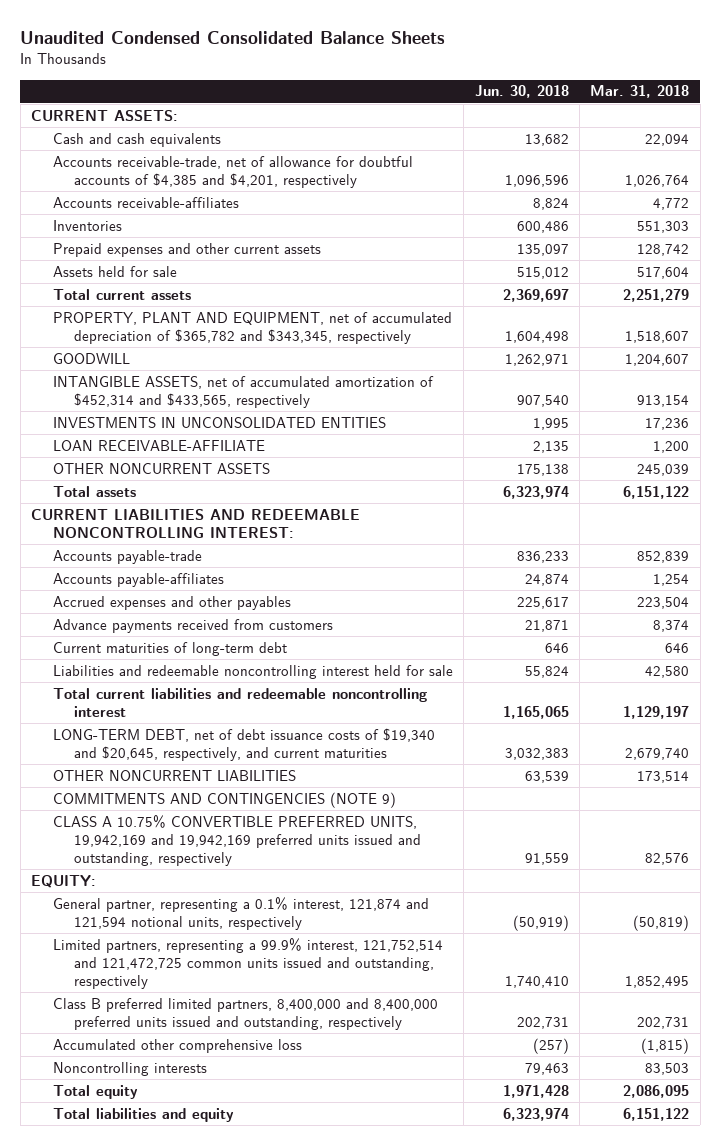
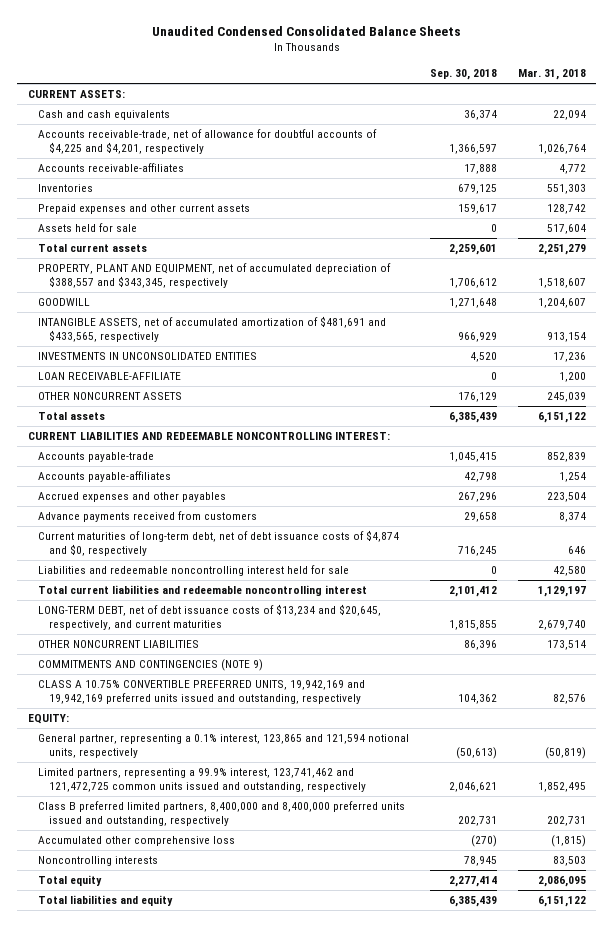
- | Jun. 30, 2018 | Mar. 31, 2018
+ | Sep. 30, 2018 | Mar. 31, 2018
- Accounts receivable-trade, net of allowance for doubtful accounts of $4,385 and $4,201, respectively | 1,096,596 | 1,026,764
+ Accounts receivable-trade, net of allowance for doubtful accounts of $4,225 and $4,201, respectively | 1,366,597 | 1,026,764
- PROPERTY, PLANT AND EQUIPMENT, net of accumulated depreciation of $365,782 and $343,345, respectively | 1,604,498 | 1,518,607
+ PROPERTY, PLANT AND EQUIPMENT, net of accumulated depreciation of $388,557 and $343,345, respectively | 1,706,612 | 1,518,607
- INTANGIBLE ASSETS, net of accumulated amortization of $452,314 and $433,565, respectively | 907,540 | 913,154
+ INTANGIBLE ASSETS, net of accumulated amortization of $481,691 and $433,565, respectively | 966,929 | 913,154
- Current maturities of long-term debt | 646 | 646
+ Current maturities of long-term debt, net of debt issuance costs of $4,874 and $0, respectively | 716,245 | 646
- LONG-TERM DEBT, net of debt issuance costs of $19,340 and $20,645, respectively, and current maturities | 3,032,383 | 2,679,740
+ LONG-TERM DEBT, net of debt issuance costs of $13,234 and $20,645, respectively, and current maturities | 1,815,855 | 2,679,740
- General partner, representing a 0.1% interest, 121,874 and 121,594 notional units, respectively | (50,919) | (50,819)
- Limited partners, representing a 99.9% interest, 121,752,514 and 121,472,725 common units issued and outstanding, respectively | 1,740,410 | 1,852,495
+ General partner, representing a 0.1% interest, 123,865 and 121,594 notional units, respectively | (50,613) | (50,819)
+ Limited partners, representing a 99.9% interest, 123,741,462 and 121,472,725 common units issued and outstanding, respectively | 2,046,621 | 1,852,495

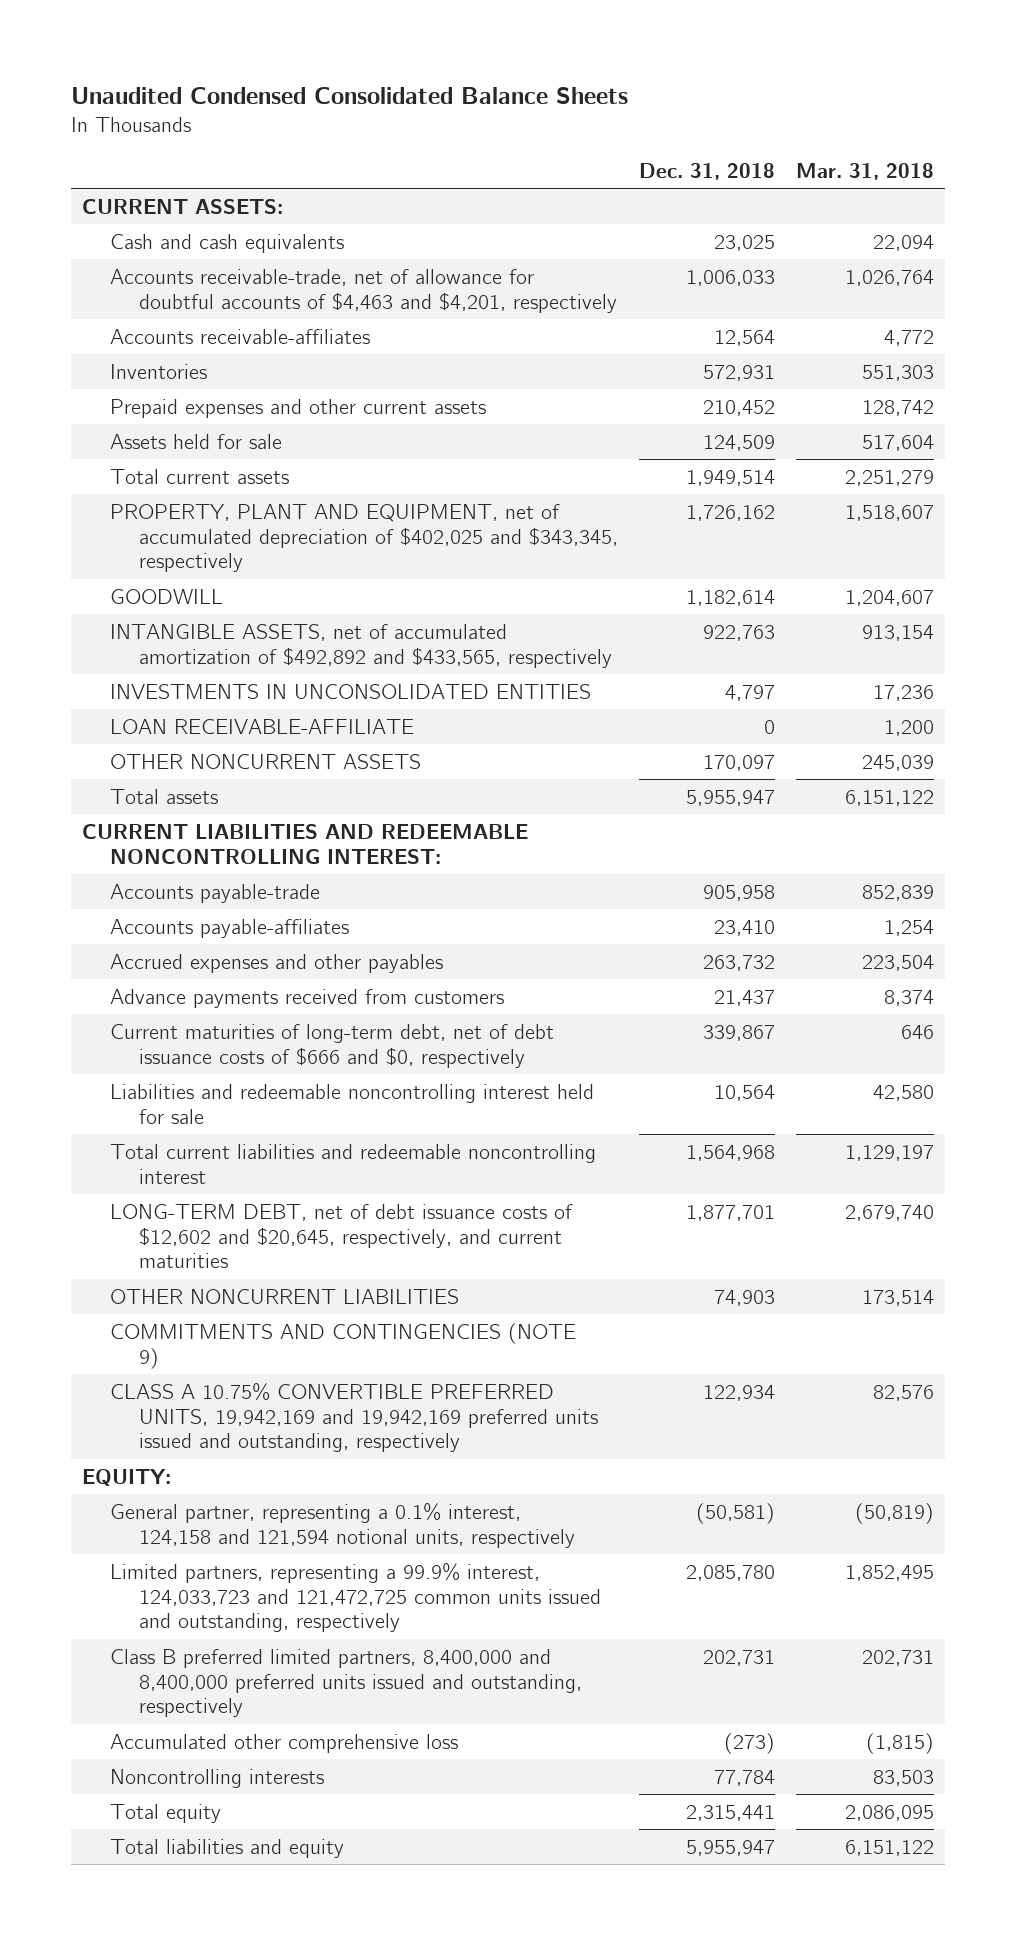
- | Sep. 30, 2018 | Mar. 31, 2018
+ | Dec. 31, 2018 | Mar. 31, 2018
- Accounts receivable-trade, net of allowance for doubtful accounts of $4,225 and $4,201, respectively | 1,366,597 | 1,026,764
+ Accounts receivable-trade, net of allowance for doubtful accounts of $4,463 and $4,201, respectively | 1,006,033 | 1,026,764
- PROPERTY, PLANT AND EQUIPMENT, net of accumulated depreciation of $388,557 and $343,345, respectively | 1,706,612 | 1,518,607
+ PROPERTY, PLANT AND EQUIPMENT, net of accumulated depreciation of $402,025 and $343,345, respectively | 1,726,162 | 1,518,607
- INTANGIBLE ASSETS, net of accumulated amortization of $481,691 and $433,565, respectively | 966,929 | 913,154
+ INTANGIBLE ASSETS, net of accumulated amortization of $492,892 and $433,565, respectively | 922,763 | 913,154
- Current maturities of long-term debt, net of debt issuance costs of $4,874 and $0, respectively | 716,245 | 646
+ Current maturities of long-term debt, net of debt issuance costs of $666 and $0, respectively | 339,867 | 646
- LONG-TERM DEBT, net of debt issuance costs of $13,234 and $20,645, respectively, and current maturities | 1,815,855 | 2,679,740
+ LONG-TERM DEBT, net of debt issuance costs of $12,602 and $20,645, respectively, and current maturities | 1,877,701 | 2,679,740
- General partner, representing a 0.1% interest, 123,865 and 121,594 notional units, respectively | (50,613) | (50,819)
- Limited partners, representing a 99.9% interest, 123,741,462 and 121,472,725 common units issued and outstanding, respectively | 2,046,621 | 1,852,495
+ General partner, representing a 0.1% interest, 124,158 and 121,594 notional units, respectively | (50,581) | (50,819)
+ Limited partners, representing a 99.9% interest, 124,033,723 and 121,472,725 common units issued and outstanding, respectively | 2,085,780 | 1,852,495

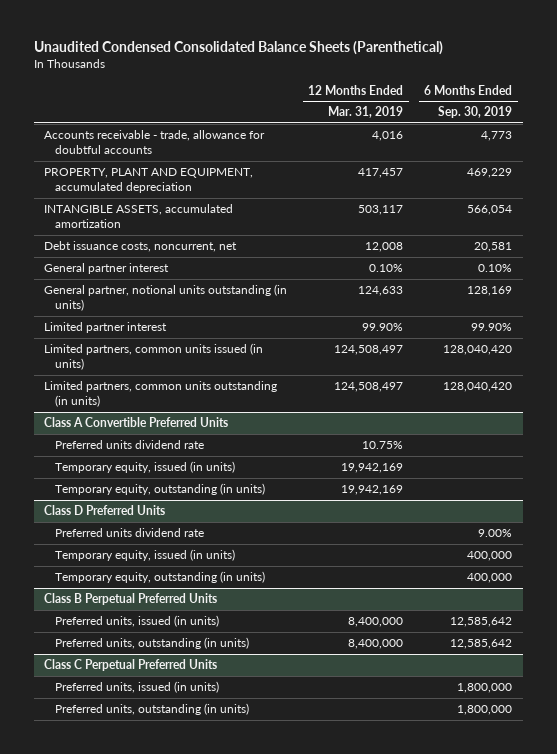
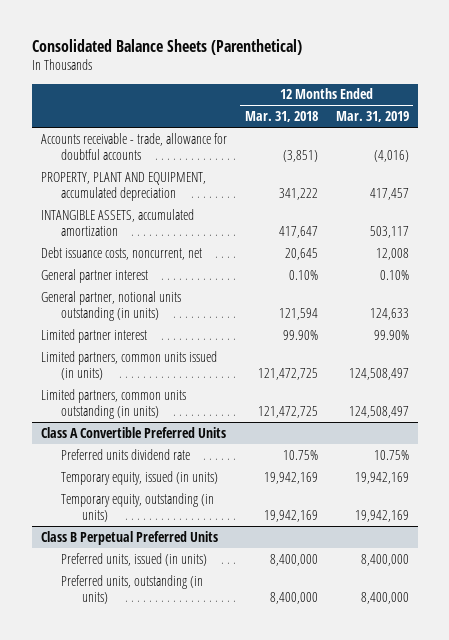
- Unaudited Condensed Consolidated Balance Sheets (Parenthetical)
+ Consolidated Balance Sheets (Parenthetical)
- | 12 Months Ended Mar. 31, 2019 | 6 Months Ended Sep. 30, 2019
+ | 12 Months Ended Mar. 31, 2018 | 12 Months Ended Mar. 31, 2019
- Accounts receivable - trade, allowance for doubtful accounts | 4,016 | 4,773
+ Accounts receivable - trade, allowance for doubtful accounts | (3,851) | (4,016)
- Class D Preferred Units
- Preferred units dividend rate | | 9.00%
- Temporary equity, issued (in units) | | 400,000
- Temporary equity, outstanding (in units) | | 400,000
- Class C Perpetual Preferred Units
- Preferred units, issued (in units) | | 1,800,000
- Preferred units, outstanding (in units) | | 1,800,000

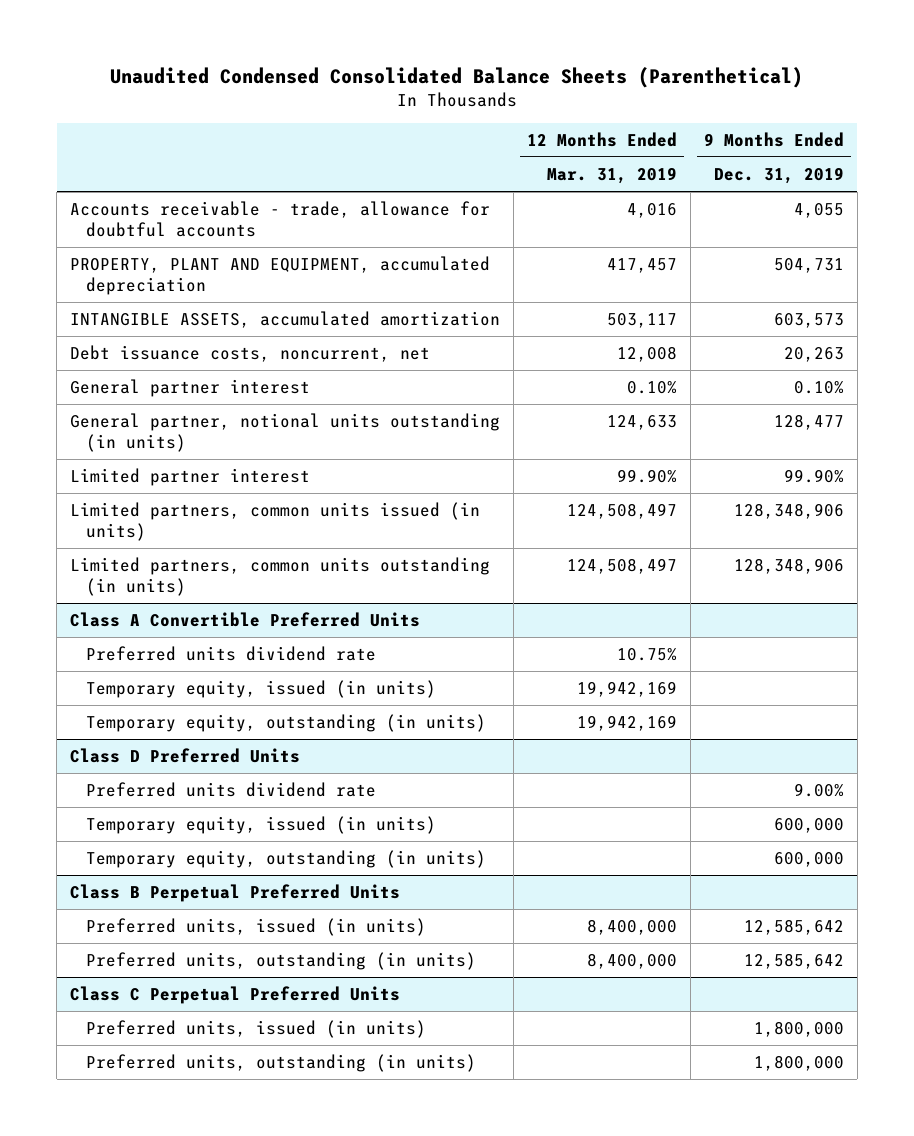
- Consolidated Balance Sheets (Parenthetical)
+ Unaudited Condensed Consolidated Balance Sheets (Parenthetical)
- | 12 Months Ended Mar. 31, 2018 | 12 Months Ended Mar. 31, 2019
+ | 12 Months Ended Mar. 31, 2019 | 9 Months Ended Dec. 31, 2019
- Accounts receivable - trade, allowance for doubtful accounts | (3,851) | (4,016)
+ Accounts receivable - trade, allowance for doubtful accounts | 4,016 | 4,055
+ Class D Preferred Units
+ Preferred units dividend rate | | 9.00%
+ Temporary equity, issued (in units) | | 600,000
+ Temporary equity, outstanding (in units) | | 600,000
+ Class C Perpetual Preferred Units
+ Preferred units, issued (in units) | | 1,800,000
+ Preferred units, outstanding (in units) | | 1,800,000

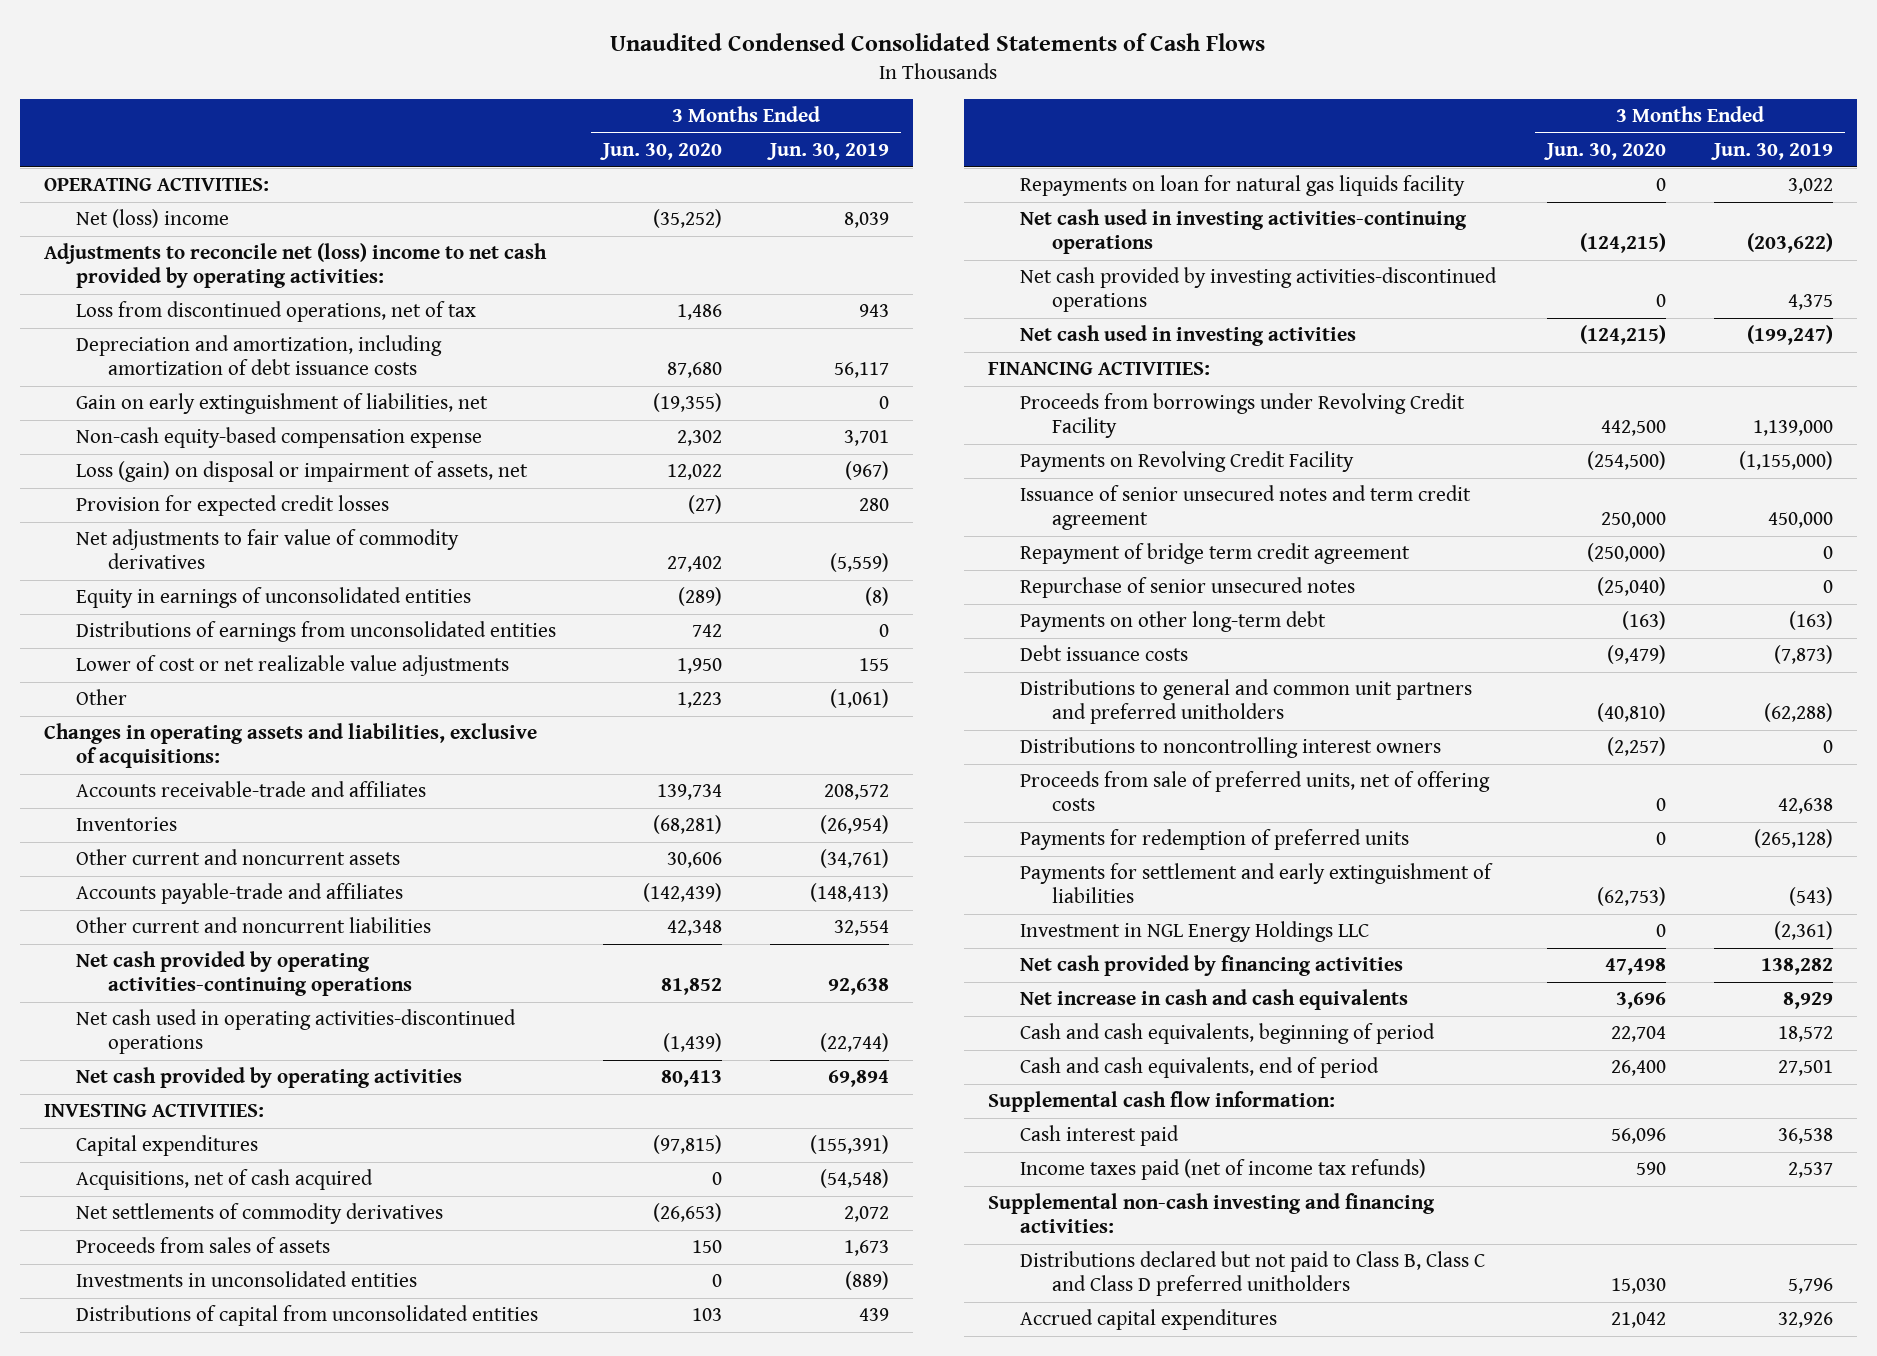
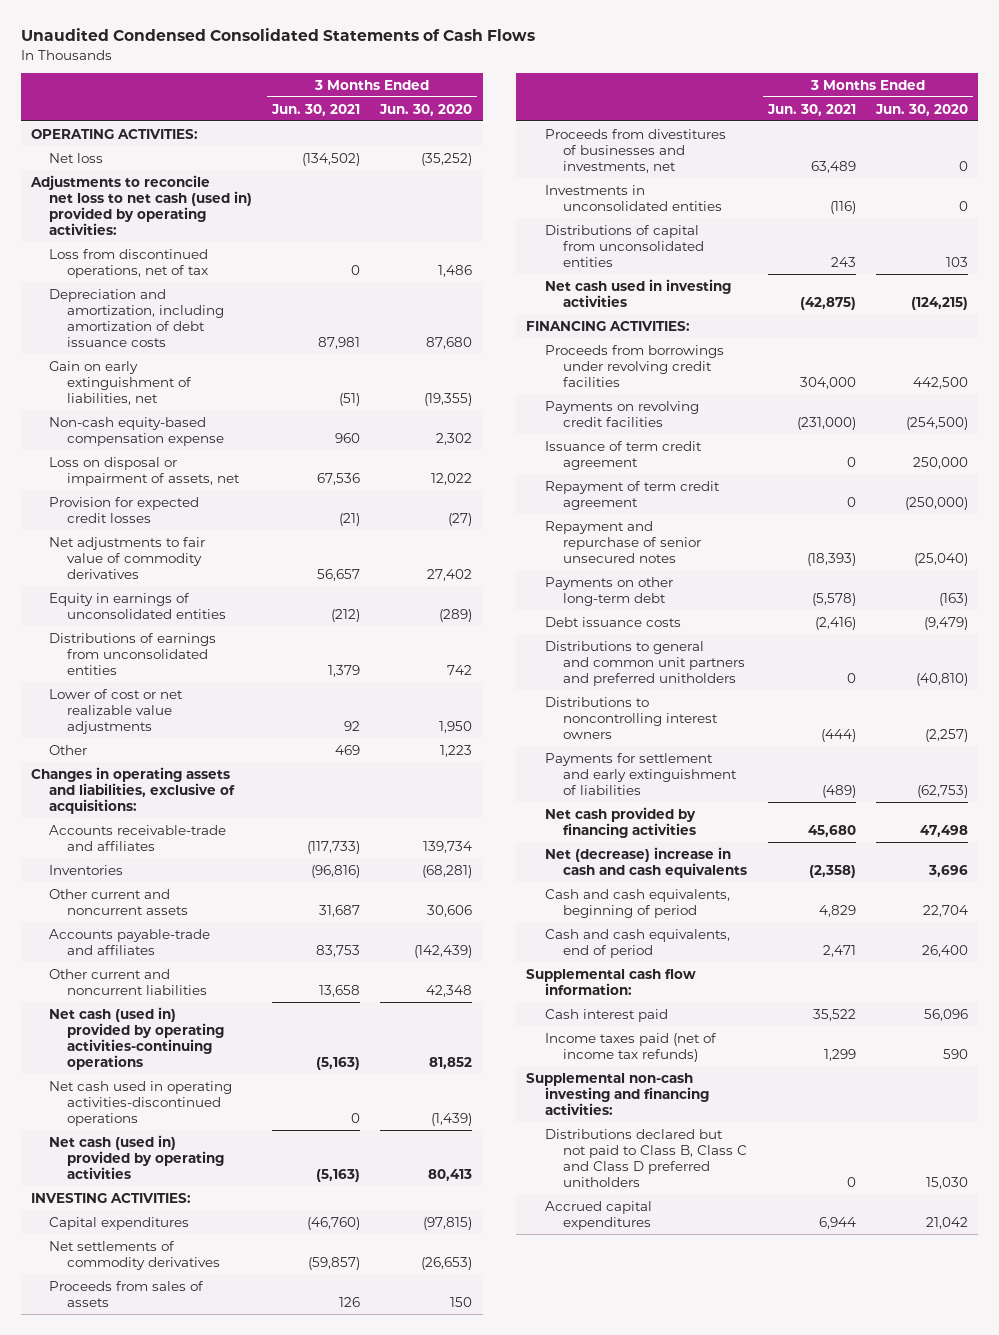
- | 3 Months Ended Jun. 30, 2020 | 3 Months Ended Jun. 30, 2019
+ | 3 Months Ended Jun. 30, 2021 | 3 Months Ended Jun. 30, 2020
- Net (loss) income | (35,252) | 8,039
- Adjustments to reconcile net (loss) income to net cash provided by operating activities:
+ Net loss | (134,502) | (35,252)
+ Adjustments to reconcile net loss to net cash (used in) provided by operating activities:
- Loss (gain) on disposal or impairment of assets, net | 12,022 | (967)
+ Loss on disposal or impairment of assets, net | 67,536 | 12,022
- Net cash provided by operating activities-continuing operations | 81,852 | 92,638
+ Net cash (used in) provided by operating activities-continuing operations | (5,163) | 81,852
- Net cash provided by operating activities | 80,413 | 69,894
+ Net cash (used in) provided by operating activities | (5,163) | 80,413
- Acquisitions, net of cash acquired | 0 | (54,548)
+ Proceeds from divestitures of businesses and investments, net | 63,489 | 0
- Repayments on loan for natural gas liquids facility | 0 | 3,022
- Net cash used in investing activities-continuing operations | (124,215) | (203,622)
- Net cash provided by investing activities-discontinued operations | 0 | 4,375
- Proceeds from borrowings under Revolving Credit Facility | 442,500 | 1,139,000
- Payments on Revolving Credit Facility | (254,500) | (1,155,000)
- Issuance of senior unsecured notes and term credit agreement | 250,000 | 450,000
- Repayment of bridge term credit agreement | (250,000) | 0
- Repurchase of senior unsecured notes | (25,040) | 0
+ Proceeds from borrowings under revolving credit facilities | 304,000 | 442,500
+ Payments on revolving credit facilities | (231,000) | (254,500)
+ Issuance of term credit agreement | 0 | 250,000
+ Repayment of term credit agreement | 0 | (250,000)
+ Repayment and repurchase of senior unsecured notes | (18,393) | (25,040)
- Proceeds from sale of preferred units, net of offering costs | 0 | 42,638
- Payments for redemption of preferred units | 0 | (265,128)
- Investment in NGL Energy Holdings LLC | 0 | (2,361)
- Net increase in cash and cash equivalents | 3,696 | 8,929
+ Net (decrease) increase in cash and cash equivalents | (2,358) | 3,696

